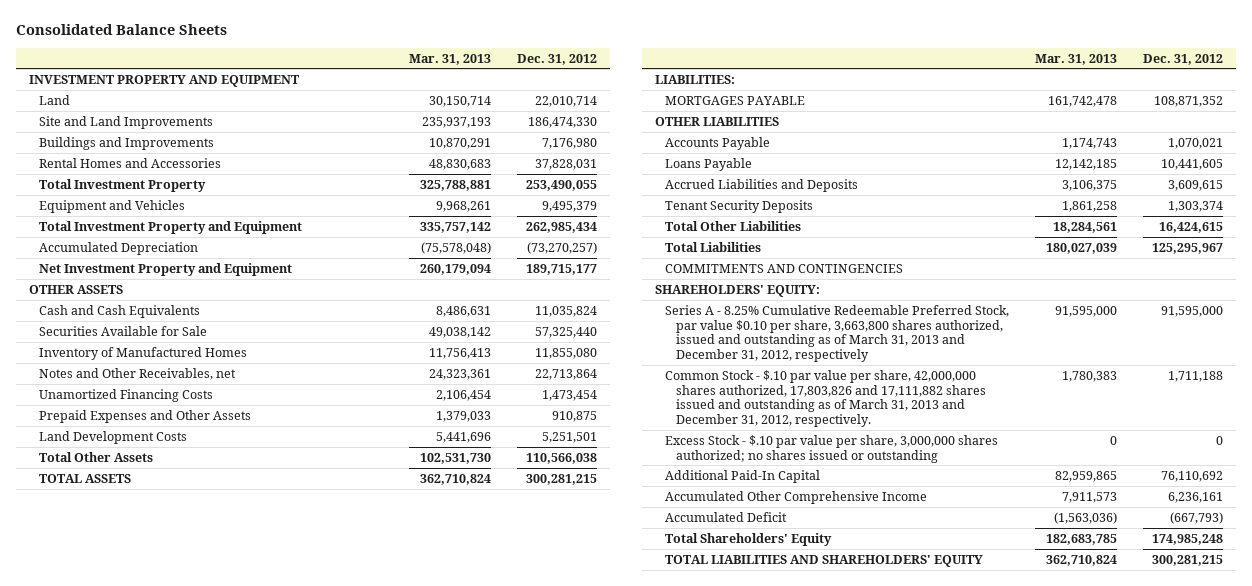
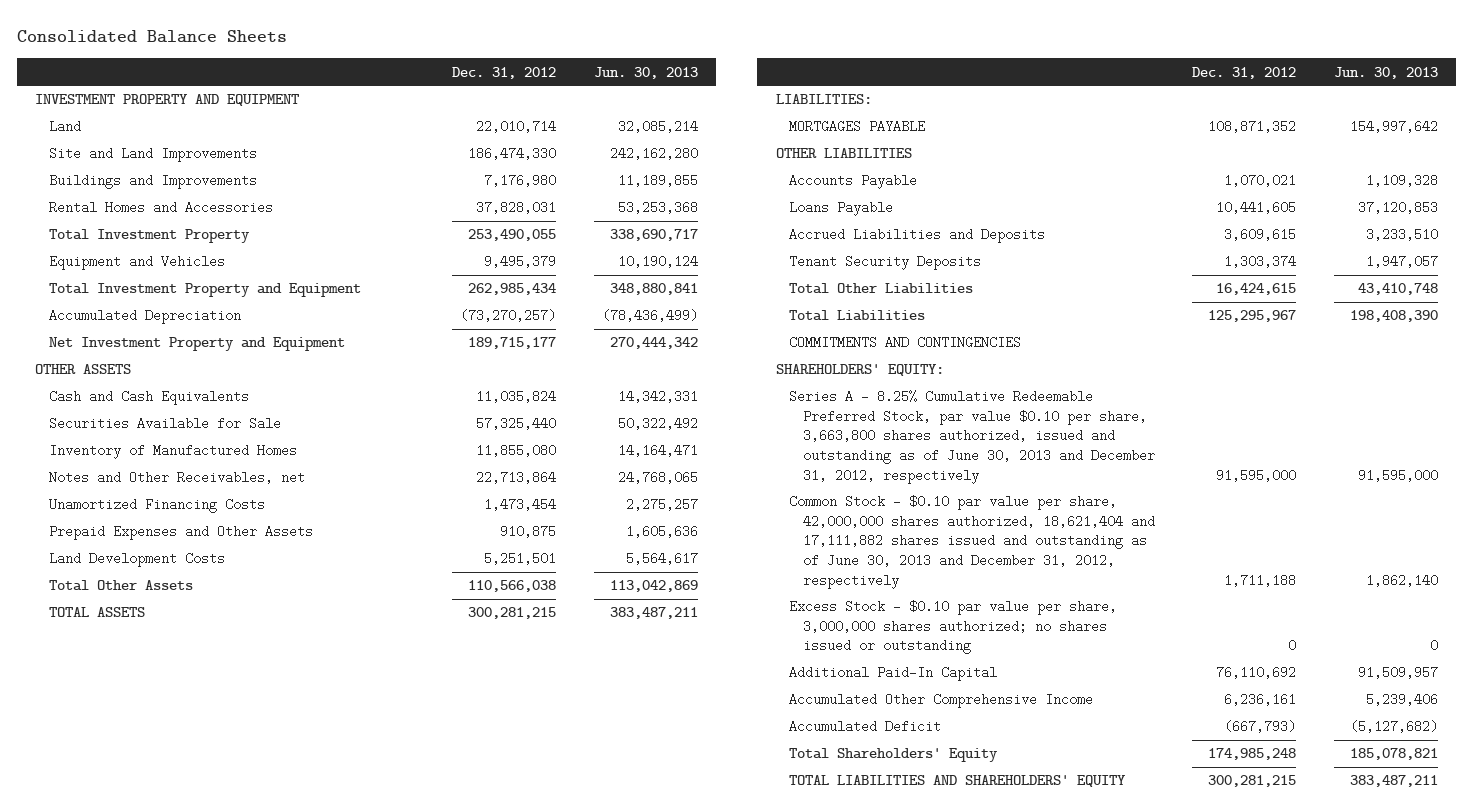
- | Mar. 31, 2013 | Dec. 31, 2012
+ | Dec. 31, 2012 | Jun. 30, 2013
- Series A - 8.25% Cumulative Redeemable Preferred Stock, par value $0.10 per share, 3,663,800 shares authorized, issued and outstanding as of March 31, 2013 and December 31, 2012, respectively | 91,595,000 | 91,595,000
- Common Stock - $.10 par value per share, 42,000,000 shares authorized, 17,803,826 and 17,111,882 shares issued and outstanding as of March 31, 2013 and December 31, 2012, respectively. | 1,780,383 | 1,711,188
- Excess Stock - $.10 par value per share, 3,000,000 shares authorized; no shares issued or outstanding | 0 | 0
+ Series A - 8.25% Cumulative Redeemable Preferred Stock, par value $0.10 per share, 3,663,800 shares authorized, issued and outstanding as of June 30, 2013 and December 31, 2012, respectively | 91,595,000 | 91,595,000
+ Common Stock - $0.10 par value per share, 42,000,000 shares authorized, 18,621,404 and 17,111,882 shares issued and outstanding as of June 30, 2013 and December 31, 2012, respectively | 1,711,188 | 1,862,140
+ Excess Stock - $0.10 par value per share, 3,000,000 shares authorized; no shares issued or outstanding | 0 | 0

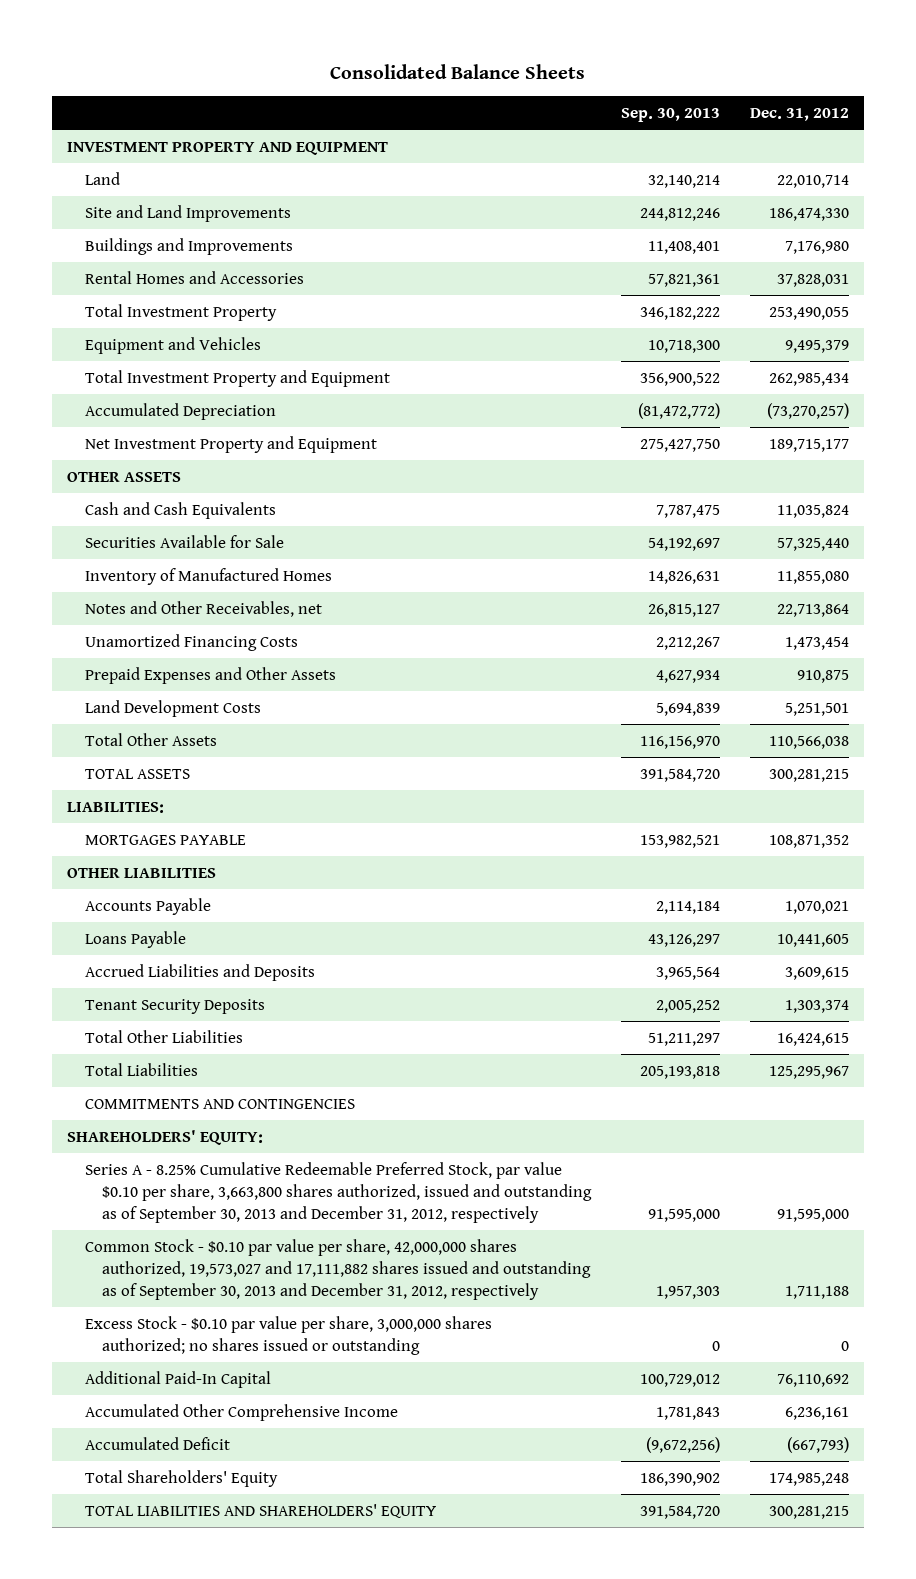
- | Dec. 31, 2012 | Jun. 30, 2013
+ | Sep. 30, 2013 | Dec. 31, 2012
- Series A - 8.25% Cumulative Redeemable Preferred Stock, par value $0.10 per share, 3,663,800 shares authorized, issued and outstanding as of June 30, 2013 and December 31, 2012, respectively | 91,595,000 | 91,595,000
- Common Stock - $0.10 par value per share, 42,000,000 shares authorized, 18,621,404 and 17,111,882 shares issued and outstanding as of June 30, 2013 and December 31, 2012, respectively | 1,711,188 | 1,862,140
+ Series A - 8.25% Cumulative Redeemable Preferred Stock, par value $0.10 per share, 3,663,800 shares authorized, issued and outstanding as of September 30, 2013 and December 31, 2012, respectively | 91,595,000 | 91,595,000
+ Common Stock - $0.10 par value per share, 42,000,000 shares authorized, 19,573,027 and 17,111,882 shares issued and outstanding as of September 30, 2013 and December 31, 2012, respectively | 1,957,303 | 1,711,188

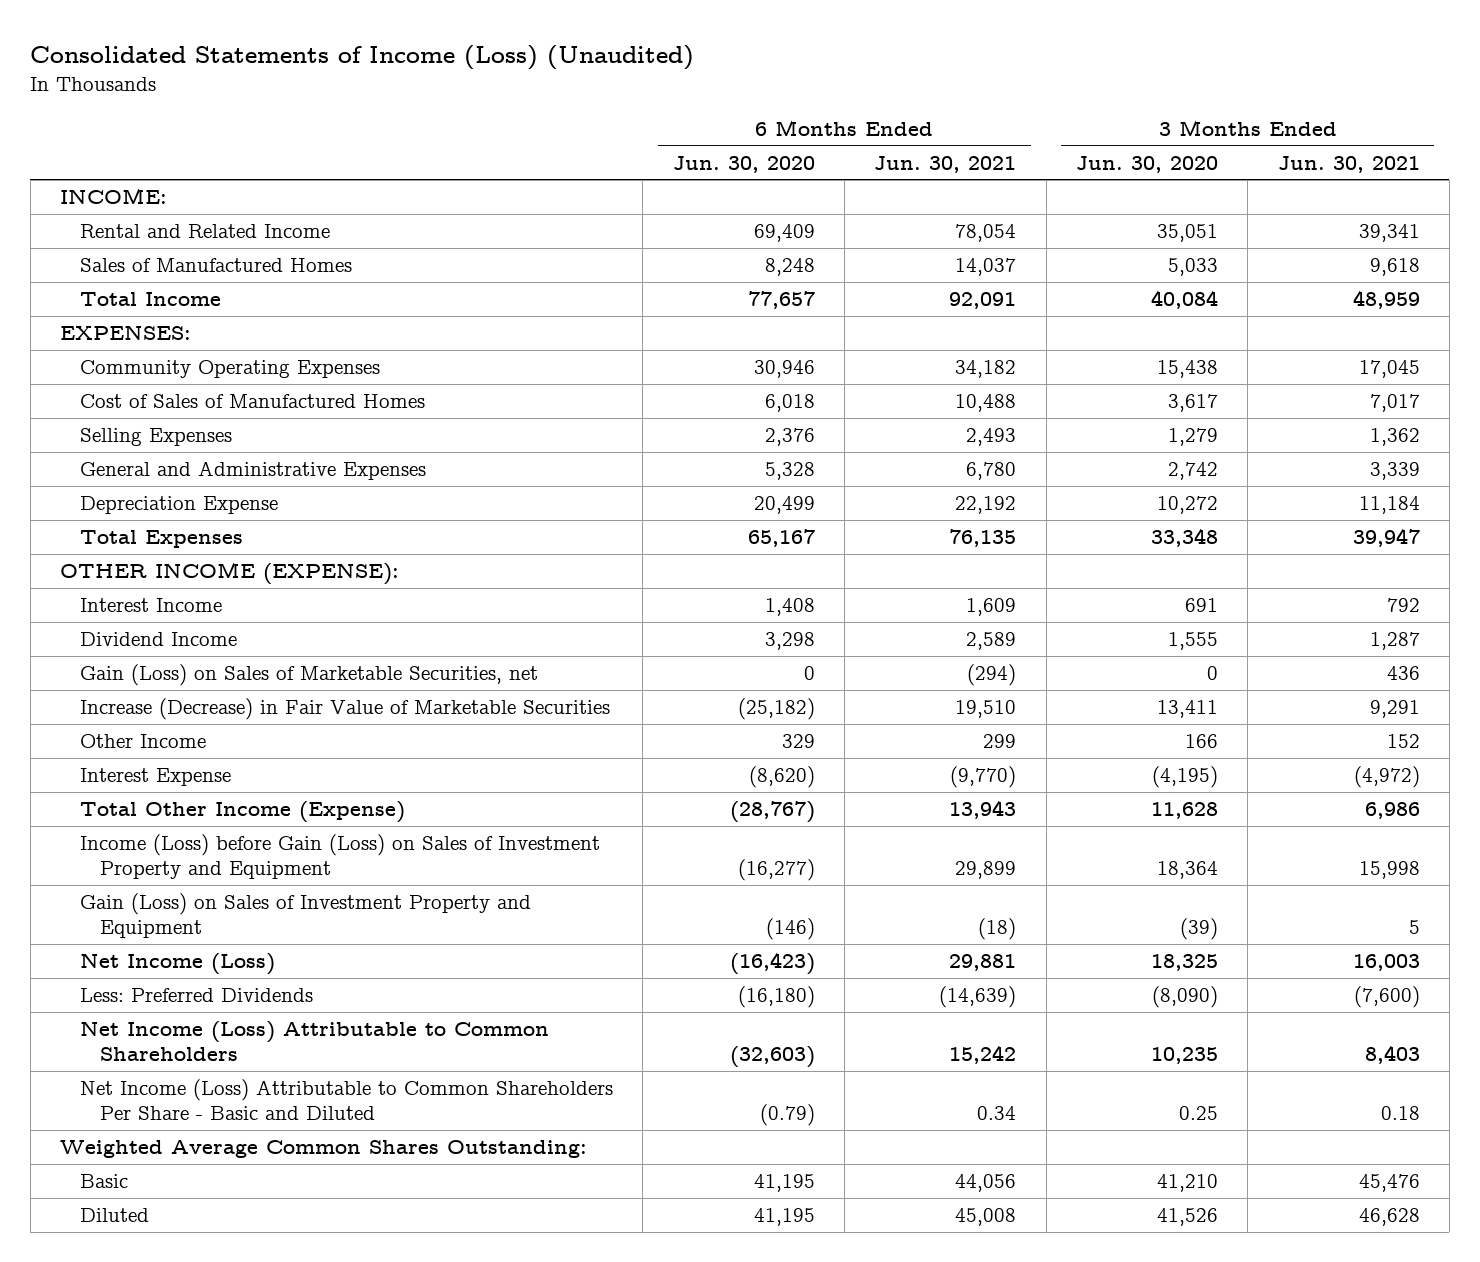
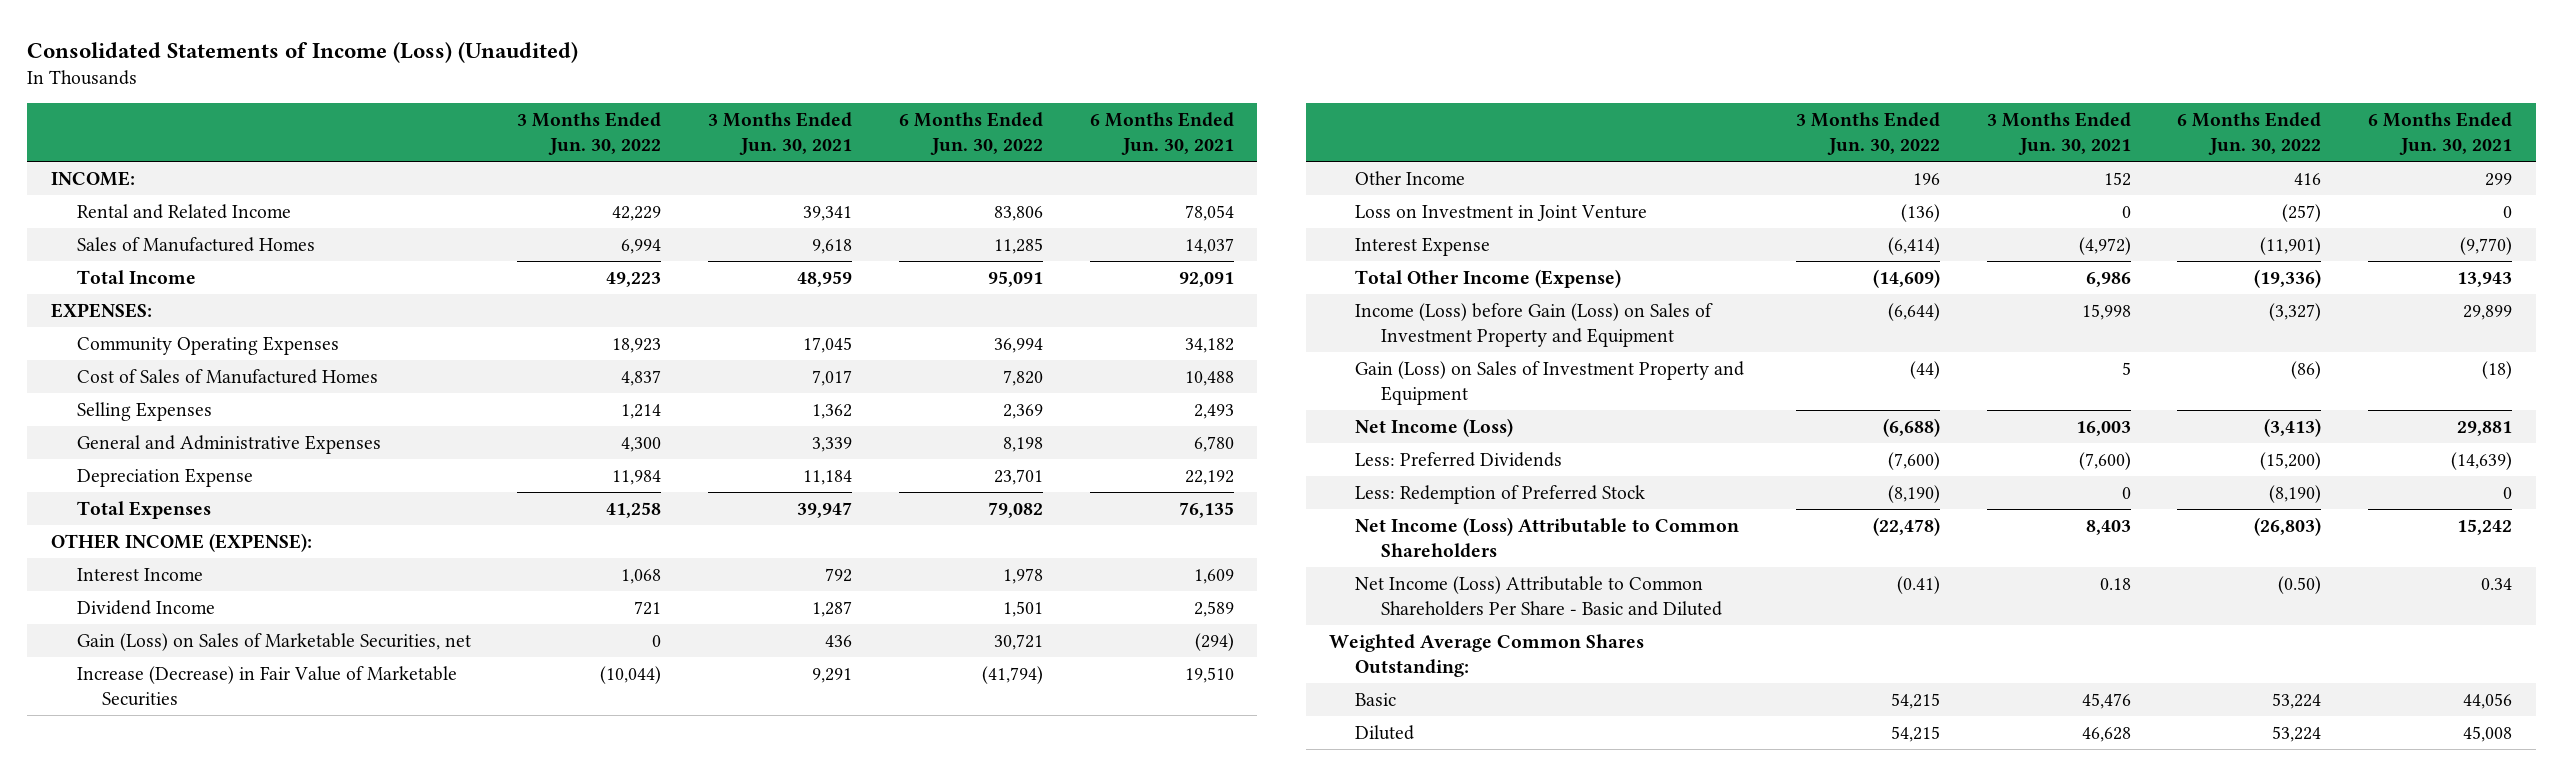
- | 6 Months Ended Jun. 30, 2020 | 6 Months Ended Jun. 30, 2021 | 3 Months Ended Jun. 30, 2020 | 3 Months Ended Jun. 30, 2021
+ | 3 Months Ended Jun. 30, 2022 | 3 Months Ended Jun. 30, 2021 | 6 Months Ended Jun. 30, 2022 | 6 Months Ended Jun. 30, 2021
+ Loss on Investment in Joint Venture | (136) | 0 | (257) | 0
+ Less: Redemption of Preferred Stock | (8,190) | 0 | (8,190) | 0

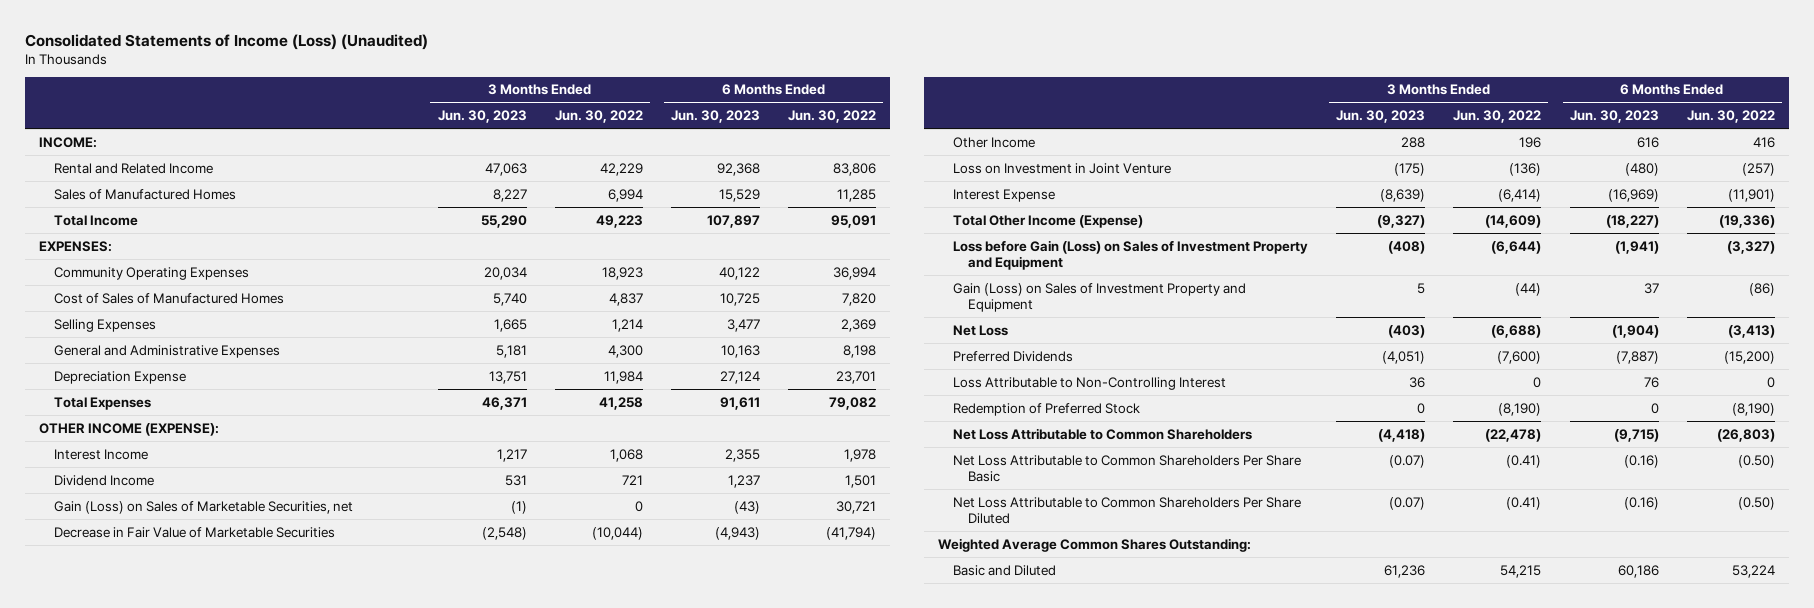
- | 3 Months Ended Jun. 30, 2022 | 3 Months Ended Jun. 30, 2021 | 6 Months Ended Jun. 30, 2022 | 6 Months Ended Jun. 30, 2021
+ | 3 Months Ended Jun. 30, 2023 | 3 Months Ended Jun. 30, 2022 | 6 Months Ended Jun. 30, 2023 | 6 Months Ended Jun. 30, 2022
- Increase (Decrease) in Fair Value of Marketable Securities | (10,044) | 9,291 | (41,794) | 19,510
+ Decrease in Fair Value of Marketable Securities | (2,548) | (10,044) | (4,943) | (41,794)
- Income (Loss) before Gain (Loss) on Sales of Investment Property and Equipment | (6,644) | 15,998 | (3,327) | 29,899
+ Loss before Gain (Loss) on Sales of Investment Property and Equipment | (408) | (6,644) | (1,941) | (3,327)
- Net Income (Loss) | (6,688) | 16,003 | (3,413) | 29,881
- Less: Preferred Dividends | (7,600) | (7,600) | (15,200) | (14,639)
- Less: Redemption of Preferred Stock | (8,190) | 0 | (8,190) | 0
- Net Income (Loss) Attributable to Common Shareholders | (22,478) | 8,403 | (26,803) | 15,242
- Net Income (Loss) Attributable to Common Shareholders Per Share - Basic and Diluted | (0.41) | 0.18 | (0.50) | 0.34
+ Net Loss | (403) | (6,688) | (1,904) | (3,413)
+ Preferred Dividends | (4,051) | (7,600) | (7,887) | (15,200)
+ Loss Attributable to Non-Controlling Interest | 36 | 0 | 76 | 0
+ Redemption of Preferred Stock | 0 | (8,190) | 0 | (8,190)
+ Net Loss Attributable to Common Shareholders | (4,418) | (22,478) | (9,715) | (26,803)
+ Net Loss Attributable to Common Shareholders Per Share Basic | (0.07) | (0.41) | (0.16) | (0.50)
+ Net Loss Attributable to Common Shareholders Per Share Diluted | (0.07) | (0.41) | (0.16) | (0.50)
- Basic | 54,215 | 45,476 | 53,224 | 44,056
- Diluted | 54,215 | 46,628 | 53,224 | 45,008
+ Basic and Diluted | 61,236 | 54,215 | 60,186 | 53,224

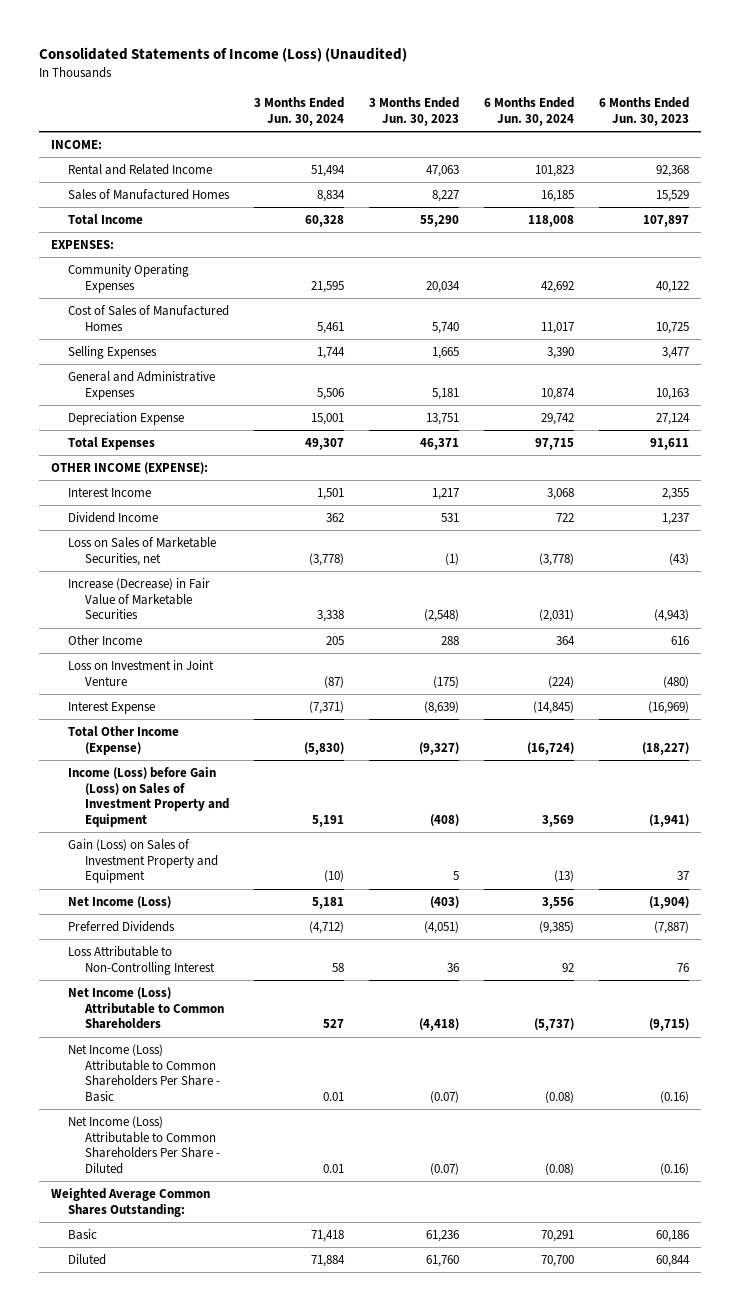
- | 3 Months Ended Jun. 30, 2023 | 3 Months Ended Jun. 30, 2022 | 6 Months Ended Jun. 30, 2023 | 6 Months Ended Jun. 30, 2022
+ | 3 Months Ended Jun. 30, 2024 | 3 Months Ended Jun. 30, 2023 | 6 Months Ended Jun. 30, 2024 | 6 Months Ended Jun. 30, 2023
- Gain (Loss) on Sales of Marketable Securities, net | (1) | 0 | (43) | 30,721
- Decrease in Fair Value of Marketable Securities | (2,548) | (10,044) | (4,943) | (41,794)
+ Loss on Sales of Marketable Securities, net | (3,778) | (1) | (3,778) | (43)
+ Increase (Decrease) in Fair Value of Marketable Securities | 3,338 | (2,548) | (2,031) | (4,943)
- Loss before Gain (Loss) on Sales of Investment Property and Equipment | (408) | (6,644) | (1,941) | (3,327)
+ Income (Loss) before Gain (Loss) on Sales of Investment Property and Equipment | 5,191 | (408) | 3,569 | (1,941)
- Net Loss | (403) | (6,688) | (1,904) | (3,413)
+ Net Income (Loss) | 5,181 | (403) | 3,556 | (1,904)
- Redemption of Preferred Stock | 0 | (8,190) | 0 | (8,190)
- Net Loss Attributable to Common Shareholders | (4,418) | (22,478) | (9,715) | (26,803)
- Net Loss Attributable to Common Shareholders Per Share Basic | (0.07) | (0.41) | (0.16) | (0.50)
- Net Loss Attributable to Common Shareholders Per Share Diluted | (0.07) | (0.41) | (0.16) | (0.50)
+ Net Income (Loss) Attributable to Common Shareholders | 527 | (4,418) | (5,737) | (9,715)
+ Net Income (Loss) Attributable to Common Shareholders Per Share - Basic | 0.01 | (0.07) | (0.08) | (0.16)
+ Net Income (Loss) Attributable to Common Shareholders Per Share - Diluted | 0.01 | (0.07) | (0.08) | (0.16)
- Basic and Diluted | 61,236 | 54,215 | 60,186 | 53,224
+ Basic | 71,418 | 61,236 | 70,291 | 60,186
+ Diluted | 71,884 | 61,760 | 70,700 | 60,844

